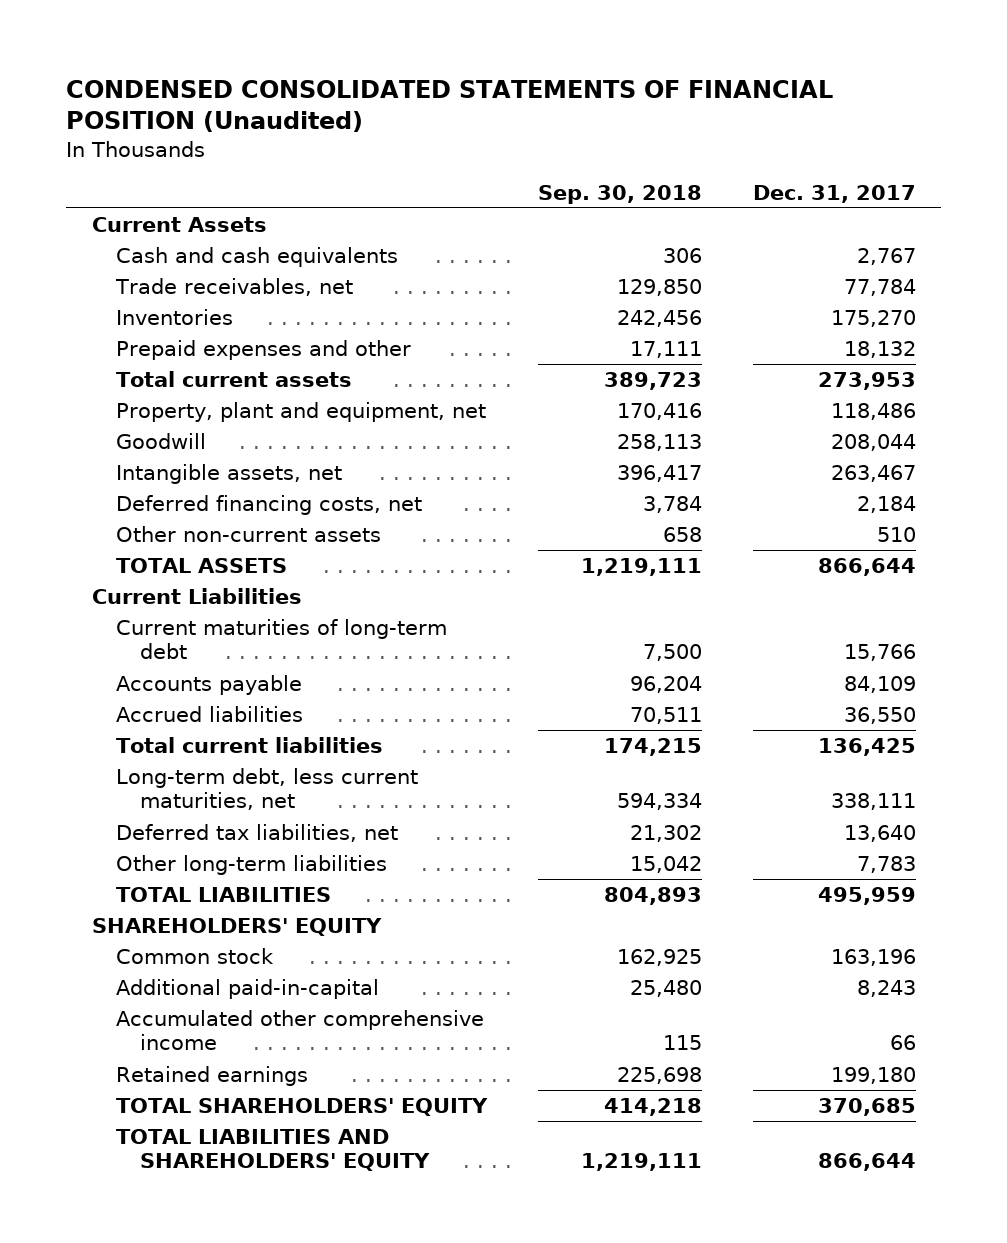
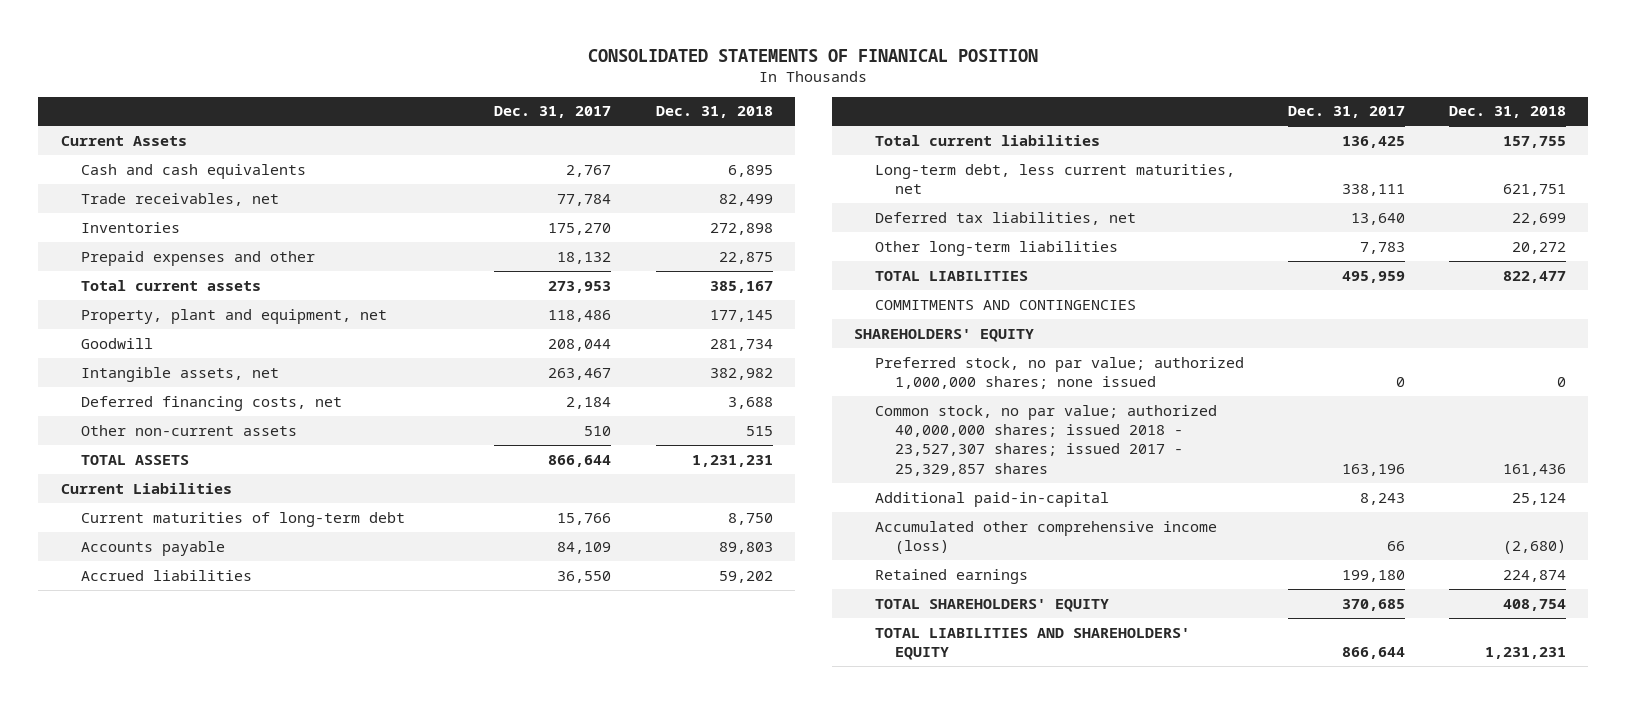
- CONDENSED CONSOLIDATED STATEMENTS OF FINANCIAL POSITION (Unaudited)
+ CONSOLIDATED STATEMENTS OF FINANICAL POSITION
- | Sep. 30, 2018 | Dec. 31, 2017
+ | Dec. 31, 2017 | Dec. 31, 2018
+ COMMITMENTS AND CONTINGENCIES
- Common stock | 162,925 | 163,196
+ Preferred stock, no par value; authorized 1,000,000 shares; none issued | 0 | 0
+ Common stock, no par value; authorized 40,000,000 shares; issued 2018 - 23,527,307 shares; issued 2017 - 25,329,857 shares | 163,196 | 161,436
- Accumulated other comprehensive income | 115 | 66
+ Accumulated other comprehensive income (loss) | 66 | (2,680)

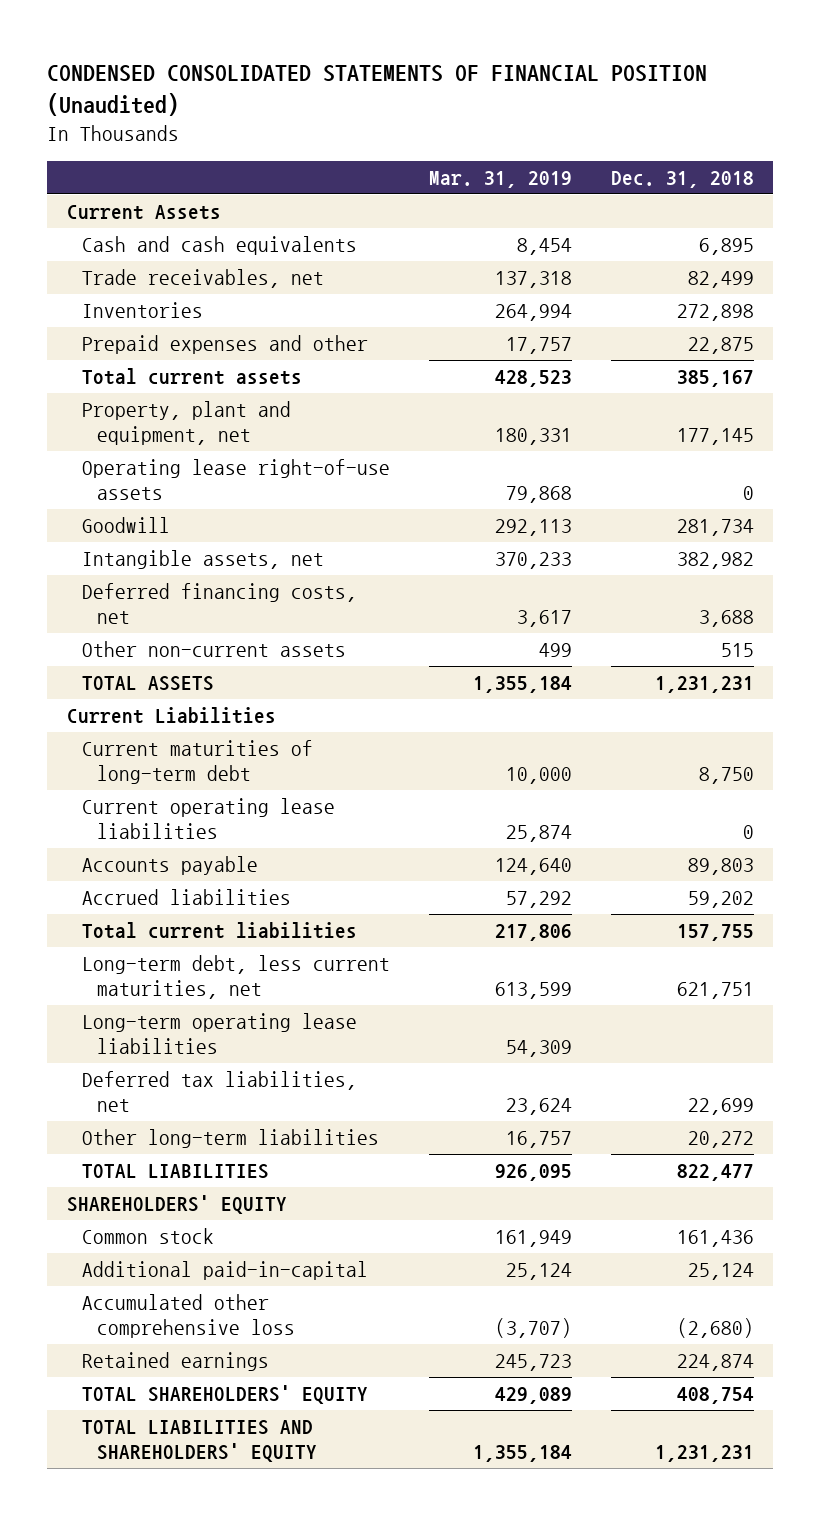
- CONSOLIDATED STATEMENTS OF FINANICAL POSITION
+ CONDENSED CONSOLIDATED STATEMENTS OF FINANCIAL POSITION (Unaudited)
- | Dec. 31, 2017 | Dec. 31, 2018
+ | Mar. 31, 2019 | Dec. 31, 2018
+ Operating lease right-of-use assets | 79,868 | 0
+ Current operating lease liabilities | 25,874 | 0
+ Long-term operating lease liabilities | 54,309 |
- COMMITMENTS AND CONTINGENCIES
- Preferred stock, no par value; authorized 1,000,000 shares; none issued | 0 | 0
- Common stock, no par value; authorized 40,000,000 shares; issued 2018 - 23,527,307 shares; issued 2017 - 25,329,857 shares | 163,196 | 161,436
+ Common stock | 161,949 | 161,436
- Accumulated other comprehensive income (loss) | 66 | (2,680)
+ Accumulated other comprehensive loss | (3,707) | (2,680)

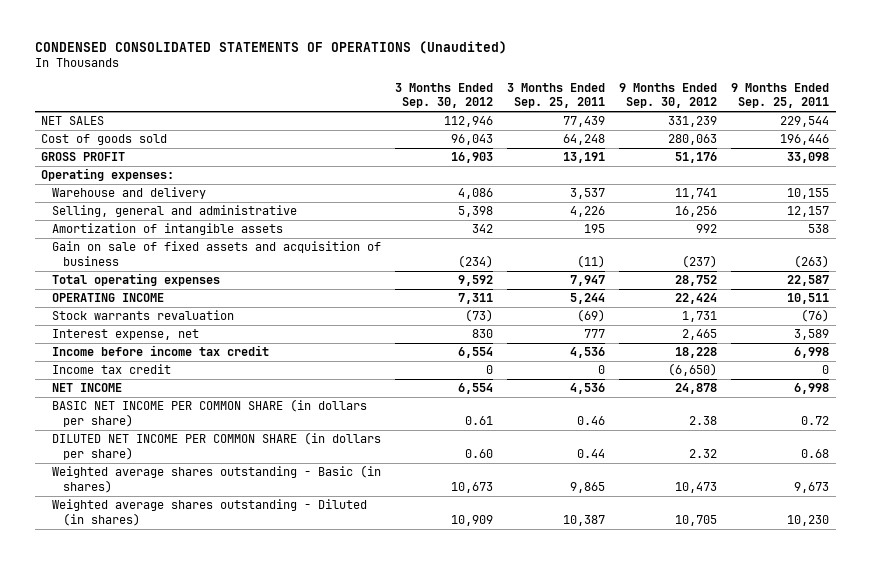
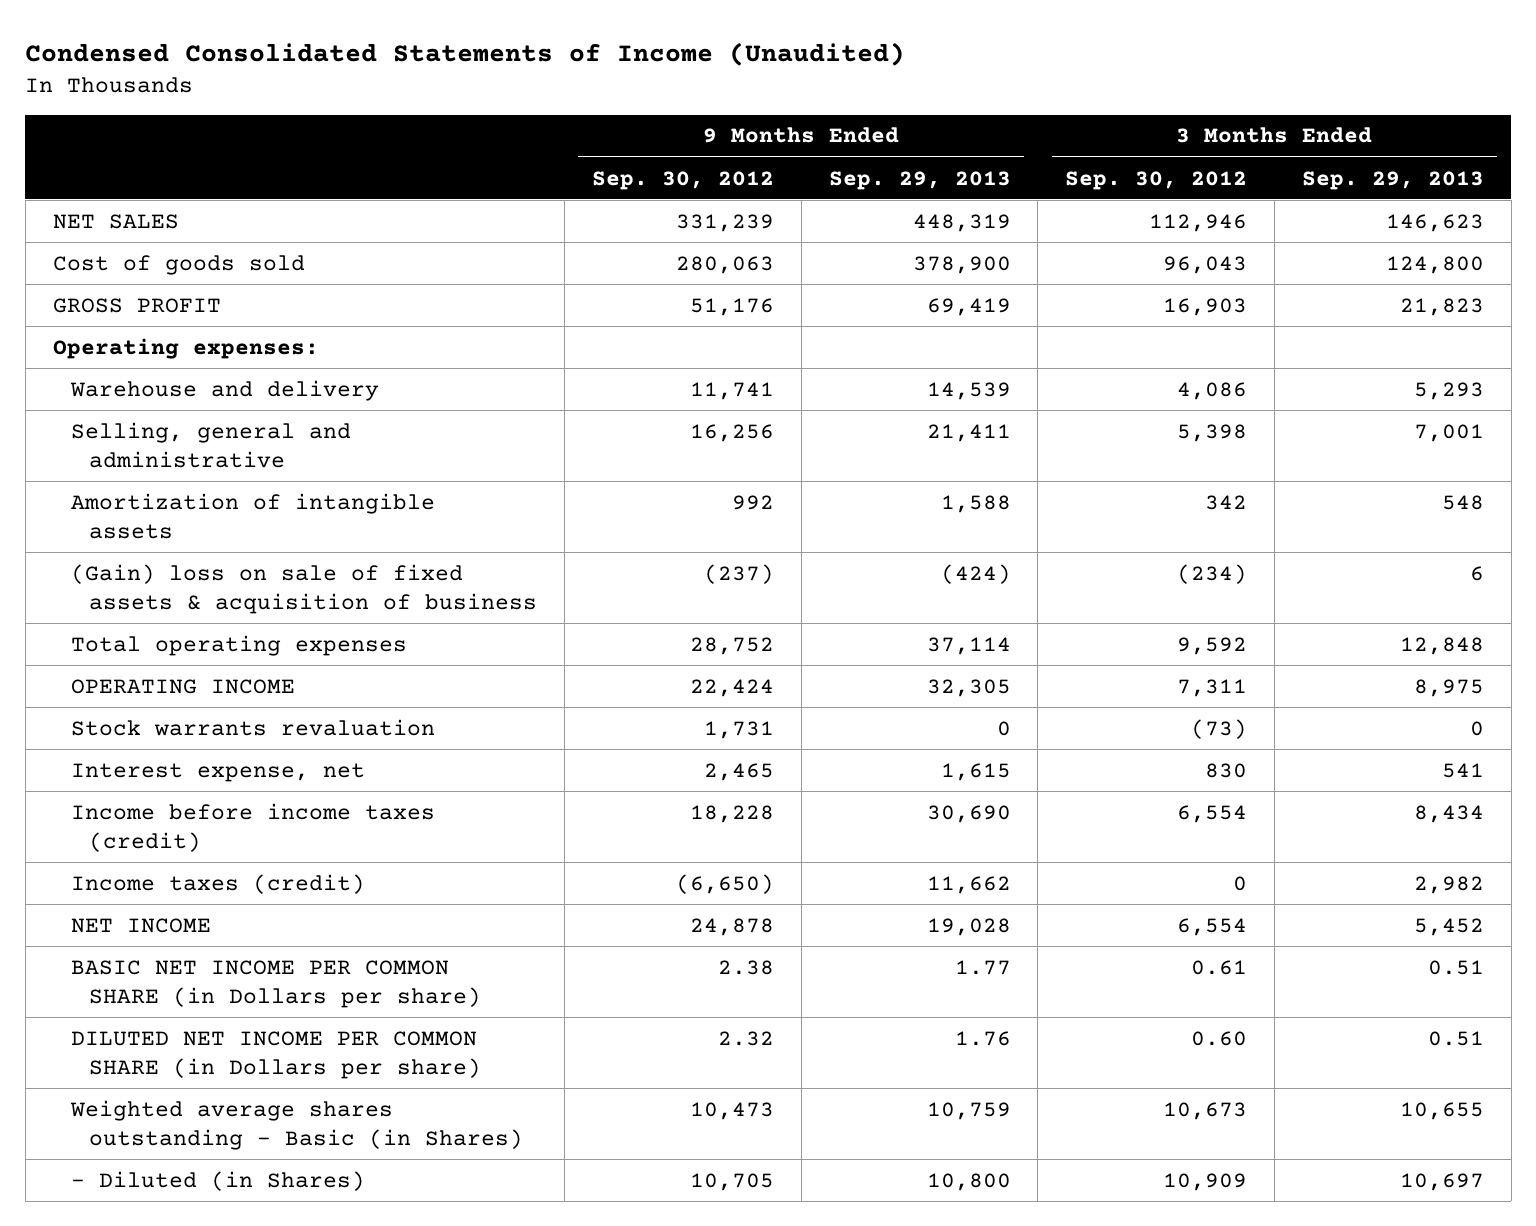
- CONDENSED CONSOLIDATED STATEMENTS OF OPERATIONS (Unaudited)
+ Condensed Consolidated Statements of Income (Unaudited)
- | 3 Months Ended Sep. 30, 2012 | 3 Months Ended Sep. 25, 2011 | 9 Months Ended Sep. 30, 2012 | 9 Months Ended Sep. 25, 2011
+ | 9 Months Ended Sep. 30, 2012 | 9 Months Ended Sep. 29, 2013 | 3 Months Ended Sep. 30, 2012 | 3 Months Ended Sep. 29, 2013
- Gain on sale of fixed assets and acquisition of business | (234) | (11) | (237) | (263)
+ (Gain) loss on sale of fixed assets & acquisition of business | (237) | (424) | (234) | 6
- Income before income tax credit | 6,554 | 4,536 | 18,228 | 6,998
- Income tax credit | 0 | 0 | (6,650) | 0
+ Income before income taxes (credit) | 18,228 | 30,690 | 6,554 | 8,434
+ Income taxes (credit) | (6,650) | 11,662 | 0 | 2,982
- BASIC NET INCOME PER COMMON SHARE (in dollars per share) | 0.61 | 0.46 | 2.38 | 0.72
- DILUTED NET INCOME PER COMMON SHARE (in dollars per share) | 0.60 | 0.44 | 2.32 | 0.68
- Weighted average shares outstanding - Basic (in shares) | 10,673 | 9,865 | 10,473 | 9,673
- Weighted average shares outstanding - Diluted (in shares) | 10,909 | 10,387 | 10,705 | 10,230
+ BASIC NET INCOME PER COMMON SHARE (in Dollars per share) | 2.38 | 1.77 | 0.61 | 0.51
+ DILUTED NET INCOME PER COMMON SHARE (in Dollars per share) | 2.32 | 1.76 | 0.60 | 0.51
+ Weighted average shares outstanding - Basic (in Shares) | 10,473 | 10,759 | 10,673 | 10,655
+ - Diluted (in Shares) | 10,705 | 10,800 | 10,909 | 10,697

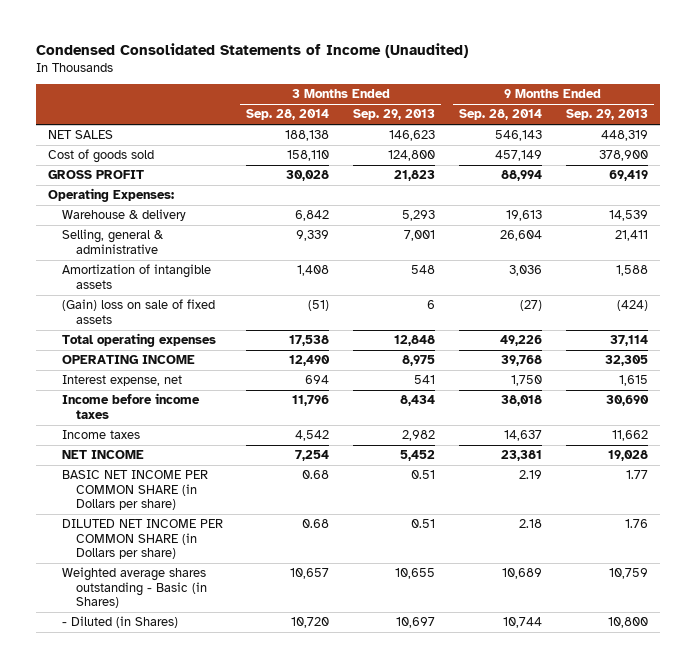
- | 9 Months Ended Sep. 30, 2012 | 9 Months Ended Sep. 29, 2013 | 3 Months Ended Sep. 30, 2012 | 3 Months Ended Sep. 29, 2013
+ | 3 Months Ended Sep. 28, 2014 | 3 Months Ended Sep. 29, 2013 | 9 Months Ended Sep. 28, 2014 | 9 Months Ended Sep. 29, 2013
- Operating expenses:
- Warehouse and delivery | 11,741 | 14,539 | 4,086 | 5,293
- Selling, general and administrative | 16,256 | 21,411 | 5,398 | 7,001
+ Operating Expenses:
+ Warehouse & delivery | 6,842 | 5,293 | 19,613 | 14,539
+ Selling, general & administrative | 9,339 | 7,001 | 26,604 | 21,411
- (Gain) loss on sale of fixed assets & acquisition of business | (237) | (424) | (234) | 6
+ (Gain) loss on sale of fixed assets | (51) | 6 | (27) | (424)
- Stock warrants revaluation | 1,731 | 0 | (73) | 0
- Income before income taxes (credit) | 18,228 | 30,690 | 6,554 | 8,434
- Income taxes (credit) | (6,650) | 11,662 | 0 | 2,982
+ Income before income taxes | 11,796 | 8,434 | 38,018 | 30,690
+ Income taxes | 4,542 | 2,982 | 14,637 | 11,662

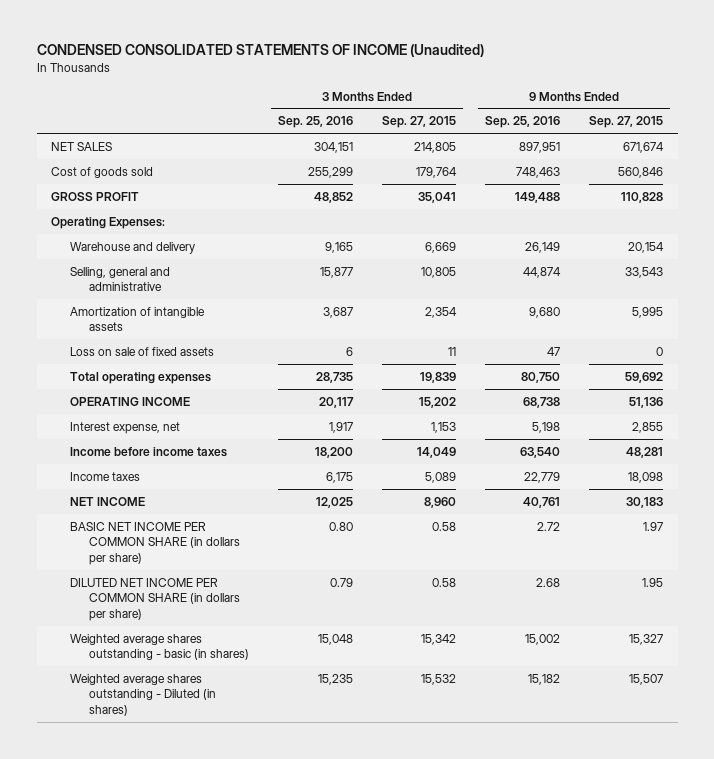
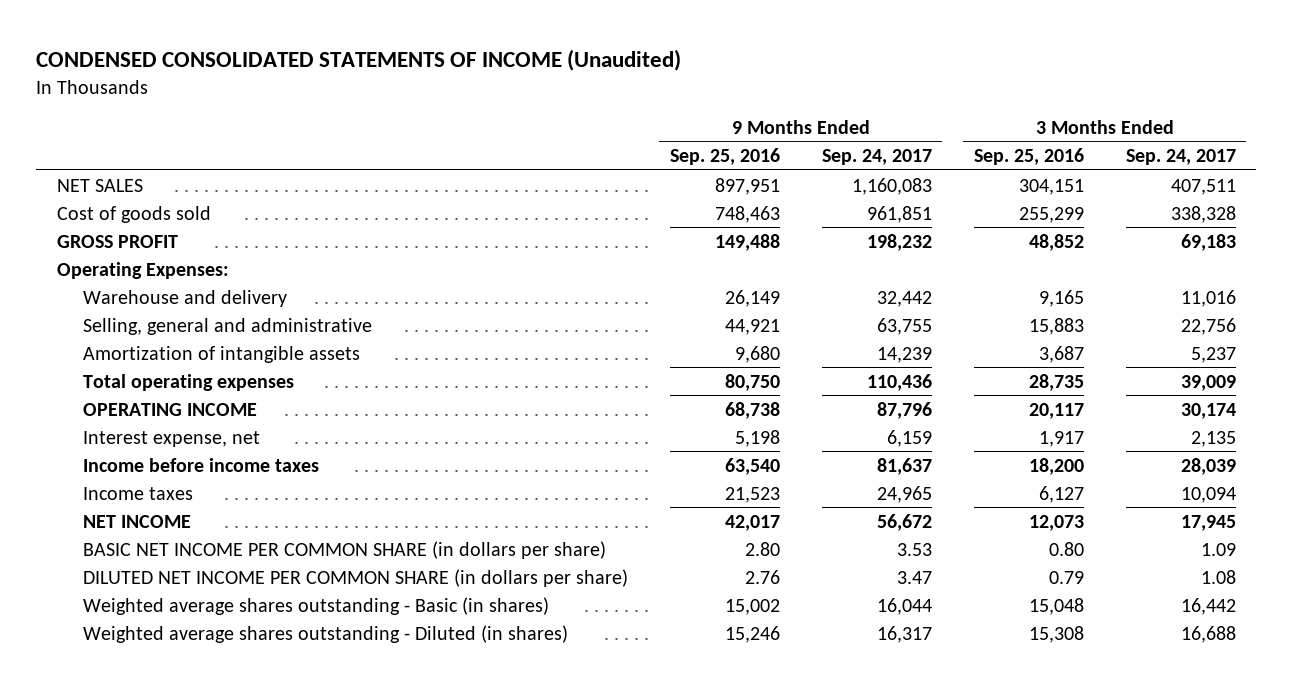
- | 3 Months Ended Sep. 25, 2016 | 3 Months Ended Sep. 27, 2015 | 9 Months Ended Sep. 25, 2016 | 9 Months Ended Sep. 27, 2015
+ | 9 Months Ended Sep. 25, 2016 | 9 Months Ended Sep. 24, 2017 | 3 Months Ended Sep. 25, 2016 | 3 Months Ended Sep. 24, 2017
- Selling, general and administrative | 15,877 | 10,805 | 44,874 | 33,543
+ Selling, general and administrative | 44,921 | 63,755 | 15,883 | 22,756
- Loss on sale of fixed assets | 6 | 11 | 47 | 0
- Income taxes | 6,175 | 5,089 | 22,779 | 18,098
- NET INCOME | 12,025 | 8,960 | 40,761 | 30,183
- BASIC NET INCOME PER COMMON SHARE (in dollars per share) | 0.80 | 0.58 | 2.72 | 1.97
- DILUTED NET INCOME PER COMMON SHARE (in dollars per share) | 0.79 | 0.58 | 2.68 | 1.95
- Weighted average shares outstanding - basic (in shares) | 15,048 | 15,342 | 15,002 | 15,327
- Weighted average shares outstanding - Diluted (in shares) | 15,235 | 15,532 | 15,182 | 15,507
+ Income taxes | 21,523 | 24,965 | 6,127 | 10,094
+ NET INCOME | 42,017 | 56,672 | 12,073 | 17,945
+ BASIC NET INCOME PER COMMON SHARE (in dollars per share) | 2.80 | 3.53 | 0.80 | 1.09
+ DILUTED NET INCOME PER COMMON SHARE (in dollars per share) | 2.76 | 3.47 | 0.79 | 1.08
+ Weighted average shares outstanding - Basic (in shares) | 15,002 | 16,044 | 15,048 | 16,442
+ Weighted average shares outstanding - Diluted (in shares) | 15,246 | 16,317 | 15,308 | 16,688

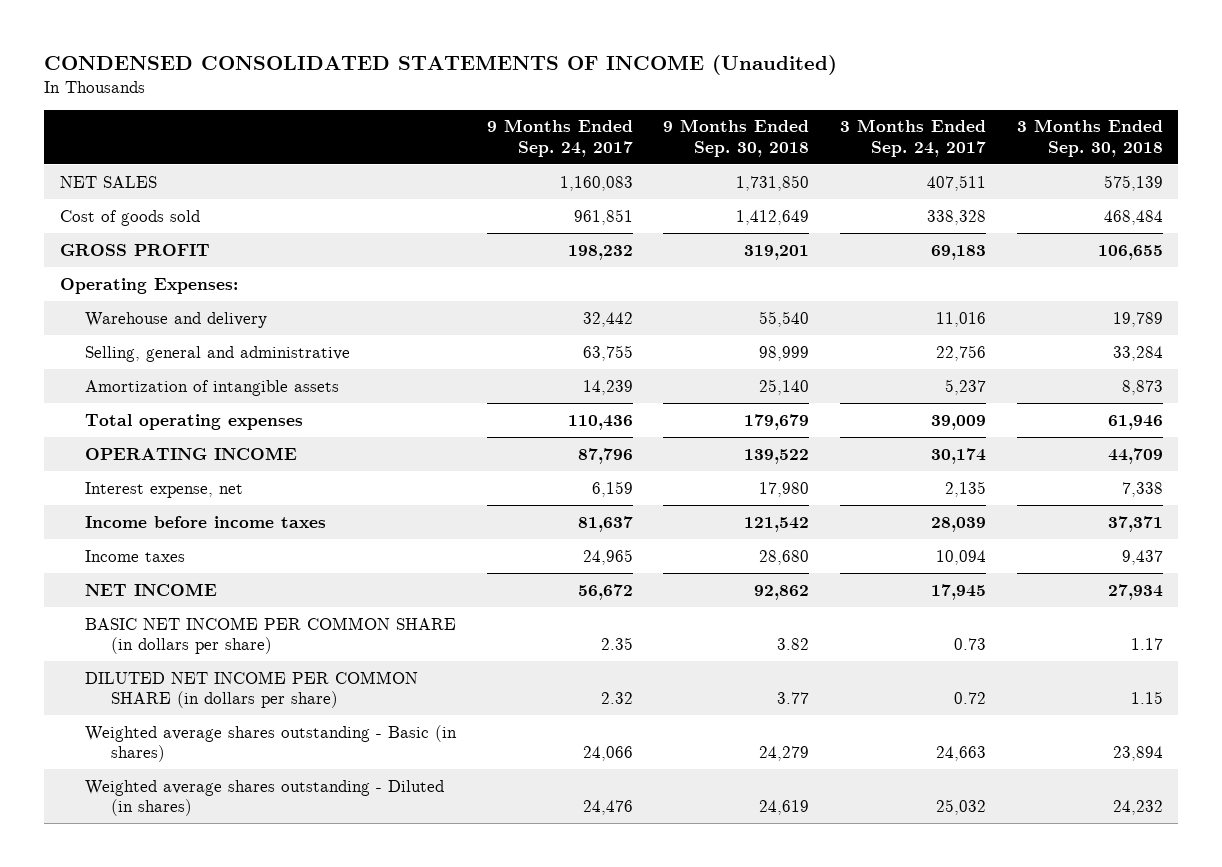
- | 9 Months Ended Sep. 25, 2016 | 9 Months Ended Sep. 24, 2017 | 3 Months Ended Sep. 25, 2016 | 3 Months Ended Sep. 24, 2017
+ | 9 Months Ended Sep. 24, 2017 | 9 Months Ended Sep. 30, 2018 | 3 Months Ended Sep. 24, 2017 | 3 Months Ended Sep. 30, 2018
- BASIC NET INCOME PER COMMON SHARE (in dollars per share) | 2.80 | 3.53 | 0.80 | 1.09
- DILUTED NET INCOME PER COMMON SHARE (in dollars per share) | 2.76 | 3.47 | 0.79 | 1.08
- Weighted average shares outstanding - Basic (in shares) | 15,002 | 16,044 | 15,048 | 16,442
- Weighted average shares outstanding - Diluted (in shares) | 15,246 | 16,317 | 15,308 | 16,688
+ BASIC NET INCOME PER COMMON SHARE (in dollars per share) | 2.35 | 3.82 | 0.73 | 1.17
+ DILUTED NET INCOME PER COMMON SHARE (in dollars per share) | 2.32 | 3.77 | 0.72 | 1.15
+ Weighted average shares outstanding - Basic (in shares) | 24,066 | 24,279 | 24,663 | 23,894
+ Weighted average shares outstanding - Diluted (in shares) | 24,476 | 24,619 | 25,032 | 24,232

